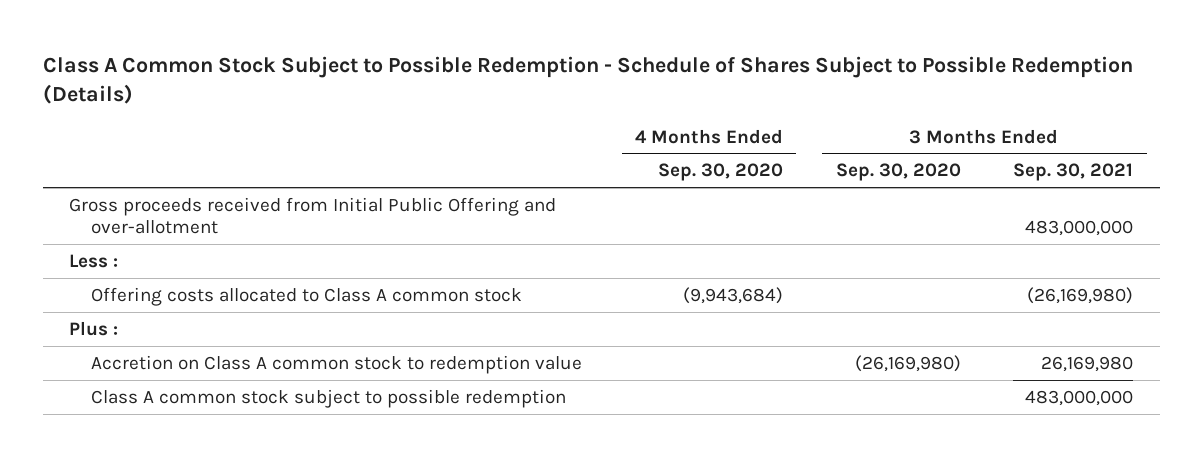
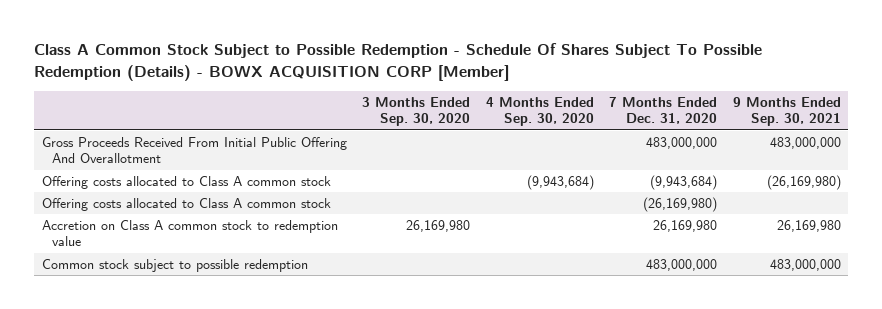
- Class A Common Stock Subject to Possible Redemption - Schedule of Shares Subject to Possible Redemption (Details)
+ Class A Common Stock Subject to Possible Redemption - Schedule Of Shares Subject To Possible Redemption (Details) - BOWX ACQUISITION CORP [Member]
- | 4 Months Ended Sep. 30, 2020 | 3 Months Ended Sep. 30, 2020 | 3 Months Ended Sep. 30, 2021
+ | 3 Months Ended Sep. 30, 2020 | 4 Months Ended Sep. 30, 2020 | 7 Months Ended Dec. 31, 2020 | 9 Months Ended Sep. 30, 2021
- Gross proceeds received from Initial Public Offering and over-allotment | | | 483,000,000
- Less :
+ Gross Proceeds Received From Initial Public Offering And Overallotment | | | 483,000,000 | 483,000,000
- Plus :
- Accretion on Class A common stock to redemption value | | (26,169,980) | 26,169,980
- Class A common stock subject to possible redemption | | | 483,000,000
+ Offering costs allocated to Class A common stock | | | (26,169,980) |
+ Accretion on Class A common stock to redemption value | 26,169,980 | | 26,169,980 | 26,169,980
+ Common stock subject to possible redemption | | | 483,000,000 | 483,000,000

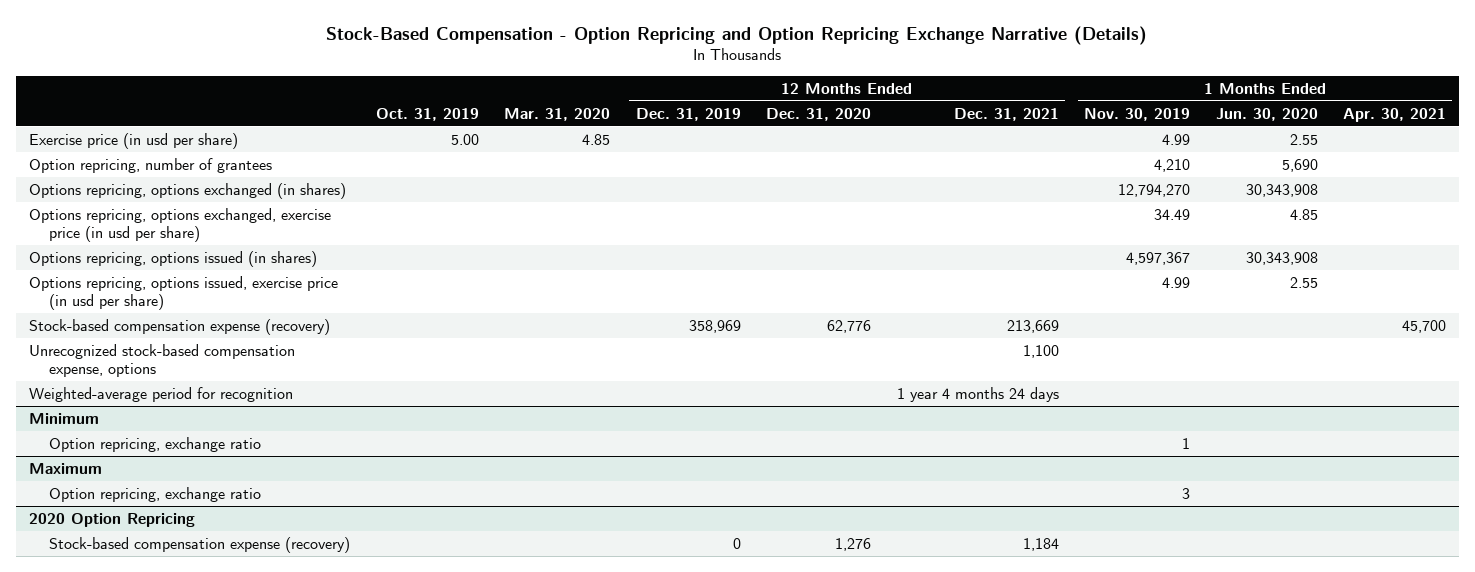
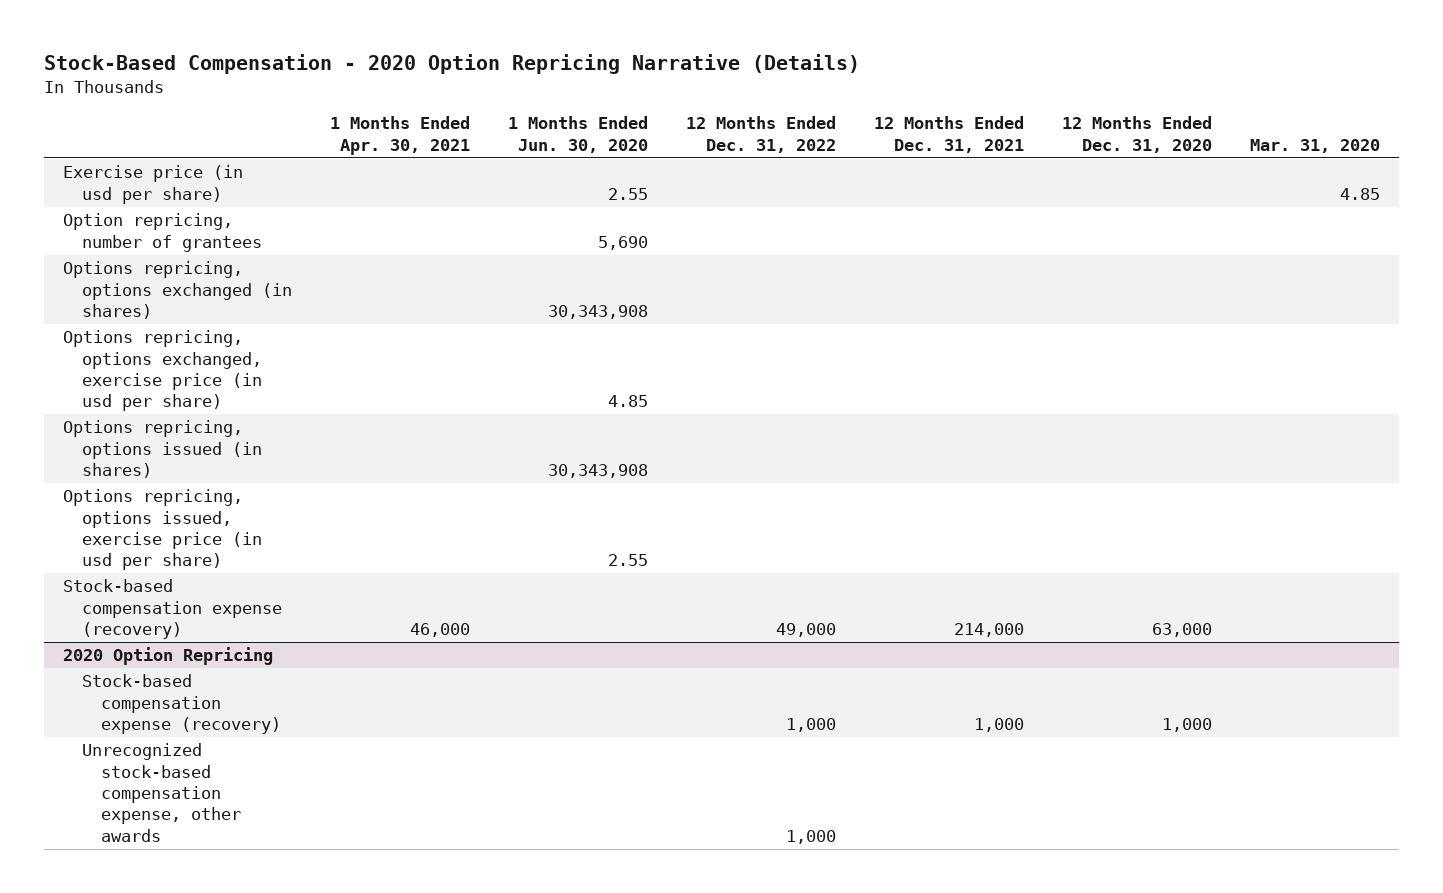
- Stock-Based Compensation - Option Repricing and Option Repricing Exchange Narrative (Details)
+ Stock-Based Compensation - 2020 Option Repricing Narrative (Details)
- | Oct. 31, 2019 | Mar. 31, 2020 | 12 Months Ended Dec. 31, 2019 | 12 Months Ended Dec. 31, 2020 | 12 Months Ended Dec. 31, 2021 | 1 Months Ended Nov. 30, 2019 | 1 Months Ended Jun. 30, 2020 | 1 Months Ended Apr. 30, 2021
+ | 1 Months Ended Apr. 30, 2021 | 1 Months Ended Jun. 30, 2020 | 12 Months Ended Dec. 31, 2022 | 12 Months Ended Dec. 31, 2021 | 12 Months Ended Dec. 31, 2020 | Mar. 31, 2020
- Stock-based compensation expense (recovery) | | | 358,969 | 62,776 | 213,669 | | | 45,700
- Unrecognized stock-based compensation expense, options | | | | | 1,100 | | |
- Weighted-average period for recognition | | | | | 1 year 4 months 24 days | | |
- Minimum
- Option repricing, exchange ratio | | | | | | 1 | |
- Maximum
- Option repricing, exchange ratio | | | | | | 3 | |
+ Stock-based compensation expense (recovery) | 46,000 | | 49,000 | 214,000 | 63,000 |
@ 2020 Option Repricing
- Stock-based compensation expense (recovery) | | | 0 | 1,276 | 1,184 | | |
+ Stock-based compensation expense (recovery) | | | 1,000 | 1,000 | 1,000 |
+ Unrecognized stock-based compensation expense, other awards | | | 1,000 | | |

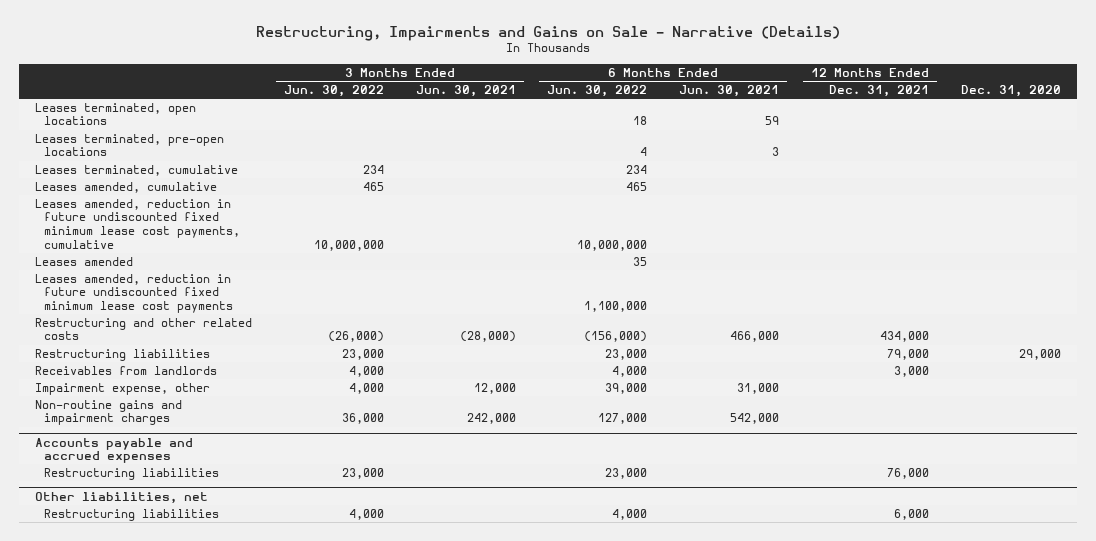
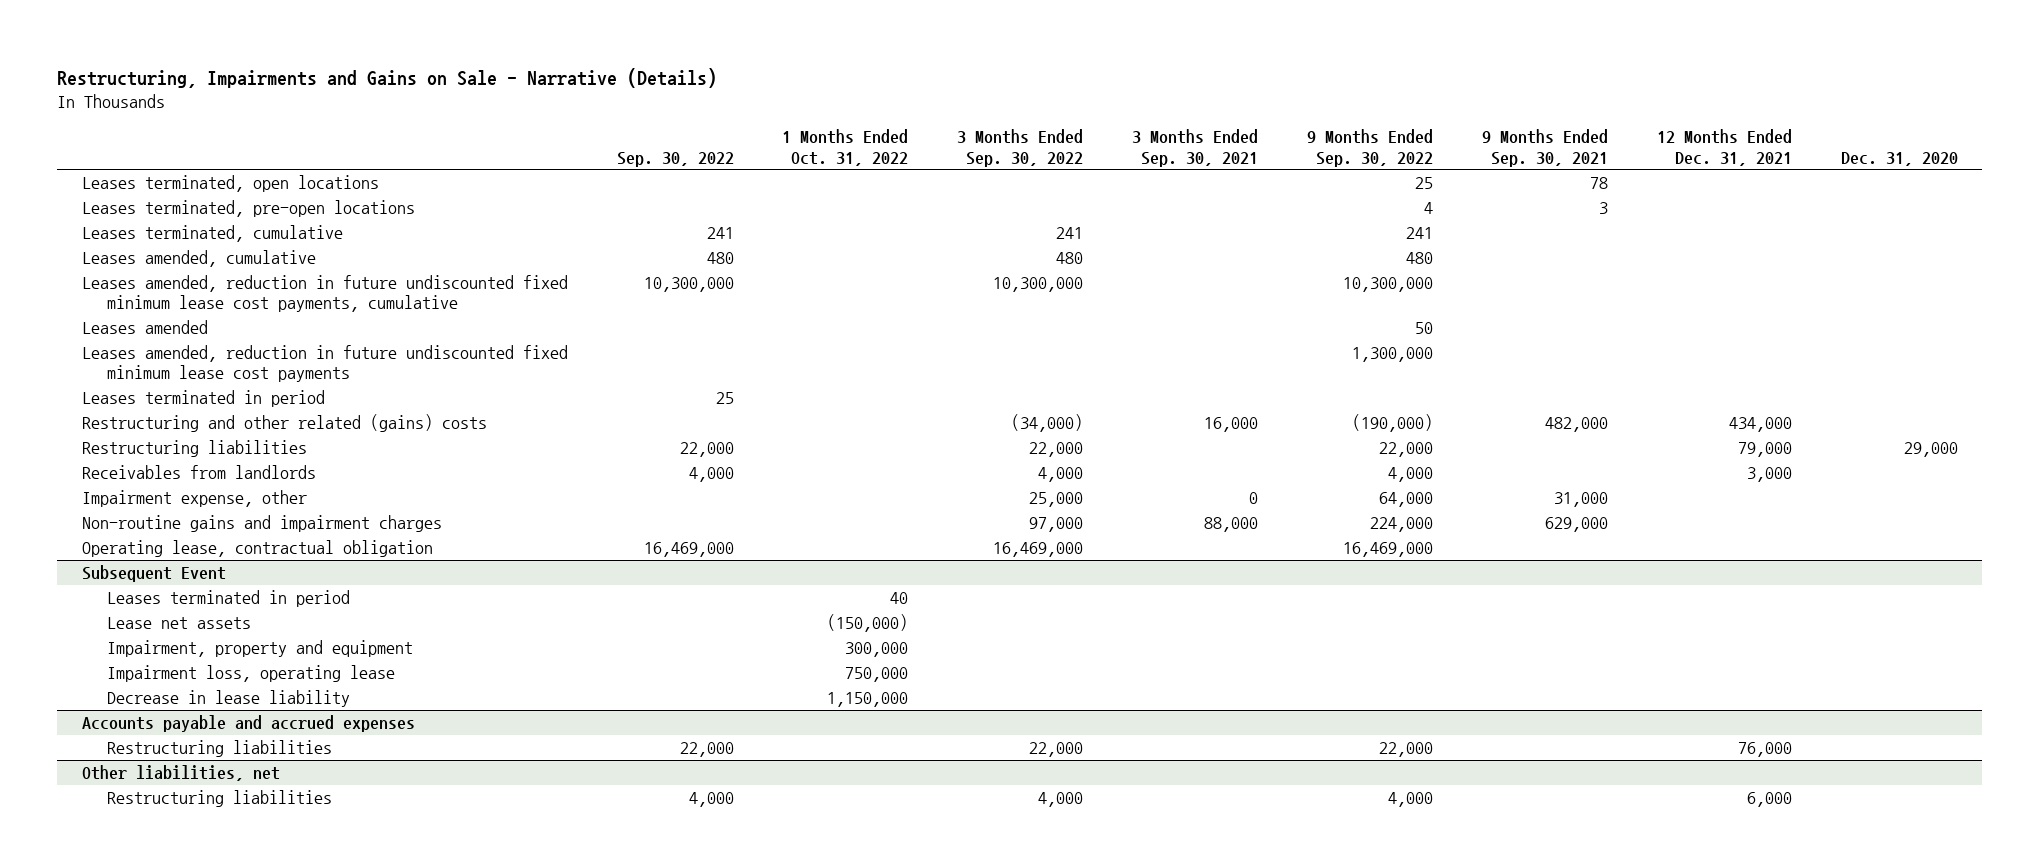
- | 3 Months Ended Jun. 30, 2022 | 3 Months Ended Jun. 30, 2021 | 6 Months Ended Jun. 30, 2022 | 6 Months Ended Jun. 30, 2021 | 12 Months Ended Dec. 31, 2021 | Dec. 31, 2020
+ | Sep. 30, 2022 | 1 Months Ended Oct. 31, 2022 | 3 Months Ended Sep. 30, 2022 | 3 Months Ended Sep. 30, 2021 | 9 Months Ended Sep. 30, 2022 | 9 Months Ended Sep. 30, 2021 | 12 Months Ended Dec. 31, 2021 | Dec. 31, 2020
- Restructuring and other related costs | (26,000) | (28,000) | (156,000) | 466,000 | 434,000 |
+ Leases terminated in period | 25 | | | | | | |
+ Restructuring and other related (gains) costs | | | (34,000) | 16,000 | (190,000) | 482,000 | 434,000 |
+ Operating lease, contractual obligation | 16,469,000 | | 16,469,000 | | 16,469,000 | | |
+ Subsequent Event
+ Leases terminated in period | | 40 | | | | | |
+ Lease net assets | | (150,000) | | | | | |
+ Impairment, property and equipment | | 300,000 | | | | | |
+ Impairment loss, operating lease | | 750,000 | | | | | |
+ Decrease in lease liability | | 1,150,000 | | | | | |

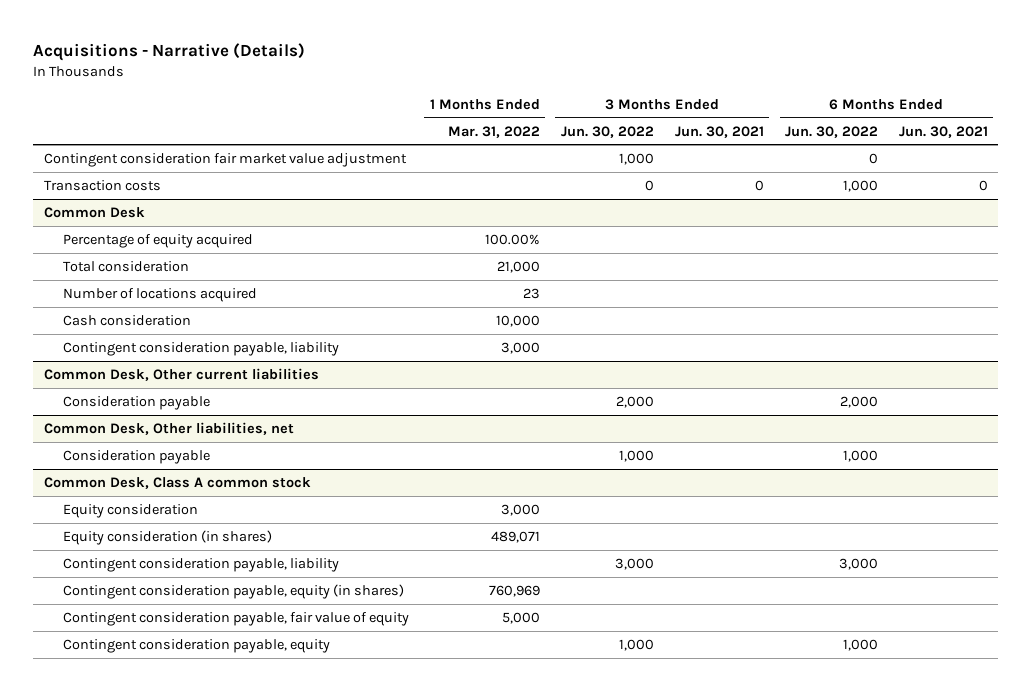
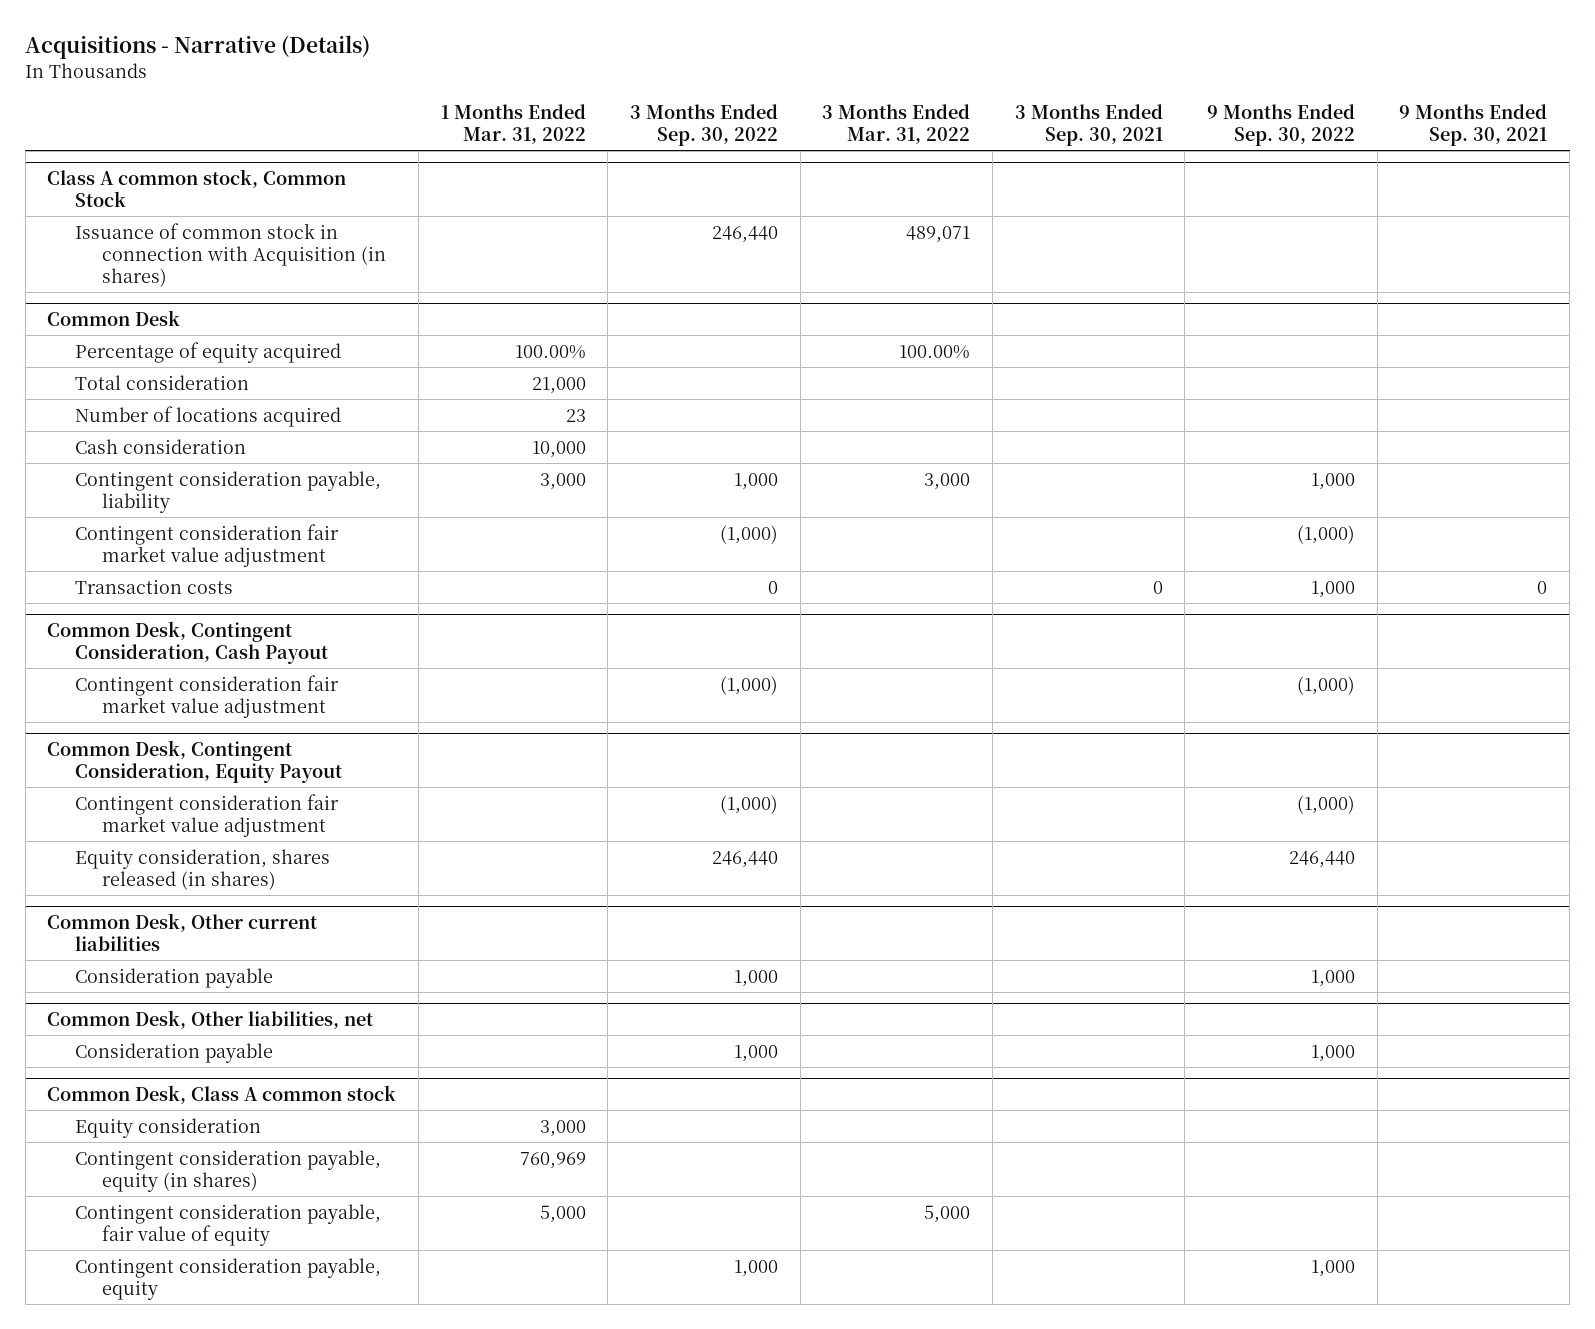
- | 1 Months Ended Mar. 31, 2022 | 3 Months Ended Jun. 30, 2022 | 3 Months Ended Jun. 30, 2021 | 6 Months Ended Jun. 30, 2022 | 6 Months Ended Jun. 30, 2021
+ | 1 Months Ended Mar. 31, 2022 | 3 Months Ended Sep. 30, 2022 | 3 Months Ended Mar. 31, 2022 | 3 Months Ended Sep. 30, 2021 | 9 Months Ended Sep. 30, 2022 | 9 Months Ended Sep. 30, 2021
- Contingent consideration fair market value adjustment | | 1,000 | | 0 |
- Transaction costs | | 0 | 0 | 1,000 | 0
+ Class A common stock, Common Stock
+ Issuance of common stock in connection with Acquisition (in shares) | | 246,440 | 489,071 | | |
@ Common Desk
+ Contingent consideration fair market value adjustment | | (1,000) | | | (1,000) |
+ Transaction costs | | 0 | | 0 | 1,000 | 0
+ Common Desk, Contingent Consideration, Cash Payout
+ Contingent consideration fair market value adjustment | | (1,000) | | | (1,000) |
+ Common Desk, Contingent Consideration, Equity Payout
+ Contingent consideration fair market value adjustment | | (1,000) | | | (1,000) |
+ Equity consideration, shares released (in shares) | | 246,440 | | | 246,440 |
@ Common Desk, Class A common stock
- Equity consideration (in shares) | 489,071 | | | |
- Contingent consideration payable, liability | | 3,000 | | 3,000 |

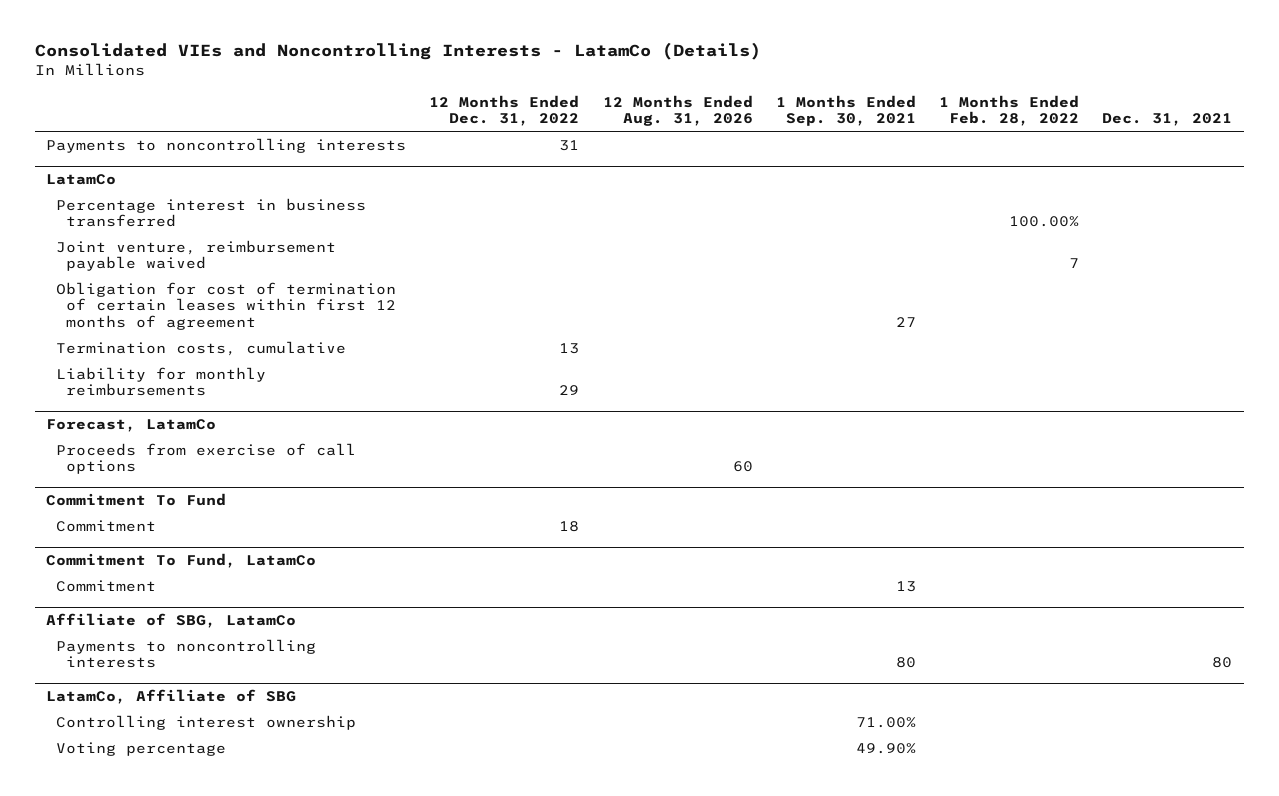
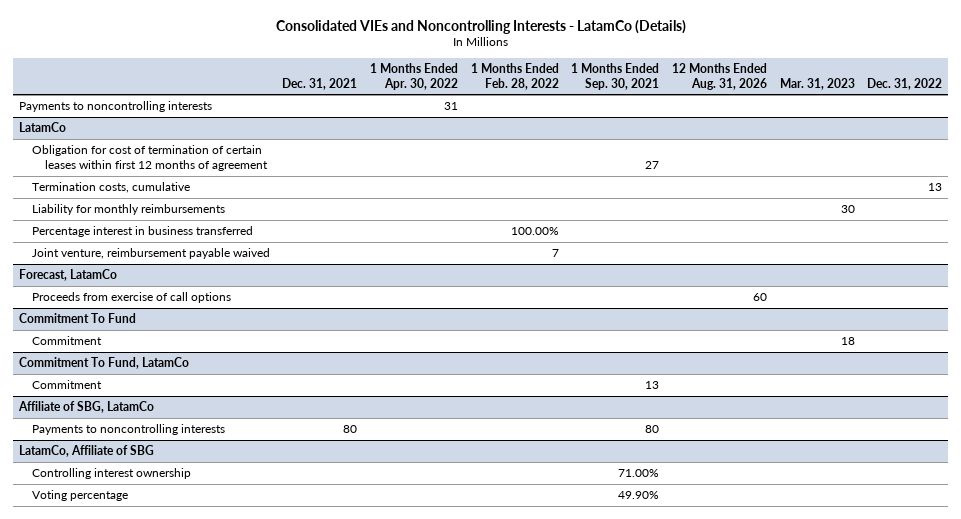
- | 12 Months Ended Dec. 31, 2022 | 12 Months Ended Aug. 31, 2026 | 1 Months Ended Sep. 30, 2021 | 1 Months Ended Feb. 28, 2022 | Dec. 31, 2021
+ | Dec. 31, 2021 | 1 Months Ended Apr. 30, 2022 | 1 Months Ended Feb. 28, 2022 | 1 Months Ended Sep. 30, 2021 | 12 Months Ended Aug. 31, 2026 | Mar. 31, 2023 | Dec. 31, 2022
@ LatamCo
moved down: Percentage interest in business transferred | | | 100.00% | | | |
moved down: Joint venture, reimbursement payable waived | | | 7 | | | |

